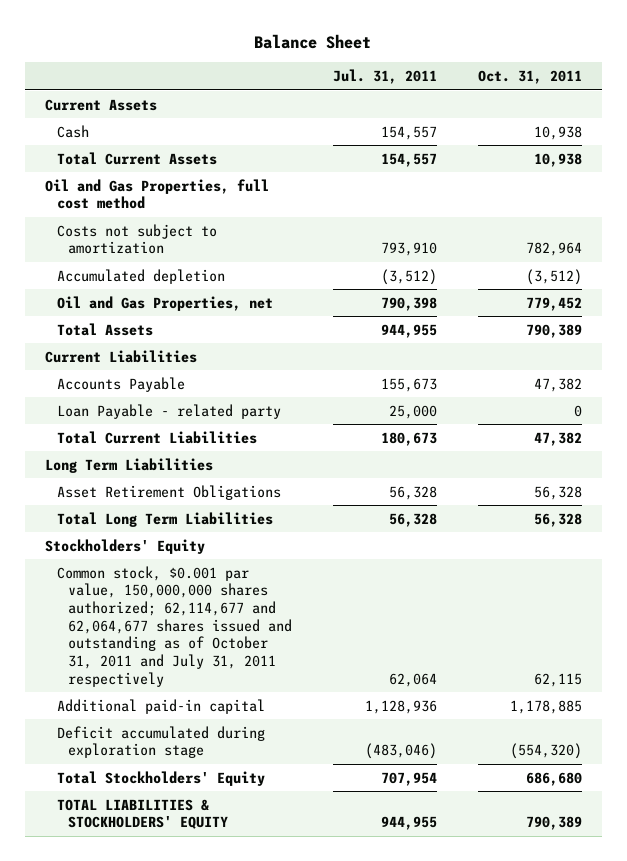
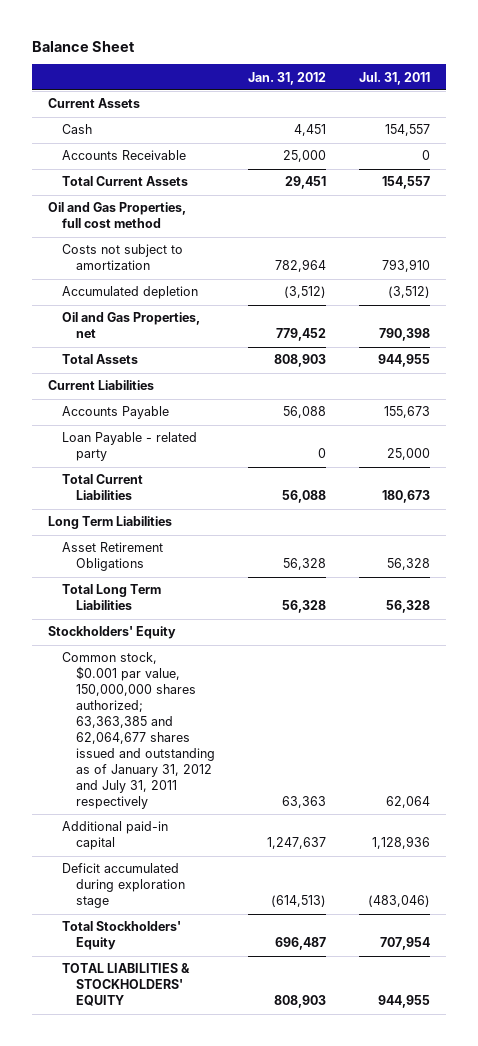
- | Jul. 31, 2011 | Oct. 31, 2011
+ | Jan. 31, 2012 | Jul. 31, 2011
+ Accounts Receivable | 25,000 | 0
- Common stock, $0.001 par value, 150,000,000 shares authorized; 62,114,677 and 62,064,677 shares issued and outstanding as of October 31, 2011 and July 31, 2011 respectively | 62,064 | 62,115
+ Common stock, $0.001 par value, 150,000,000 shares authorized; 63,363,385 and 62,064,677 shares issued and outstanding as of January 31, 2012 and July 31, 2011 respectively | 63,363 | 62,064

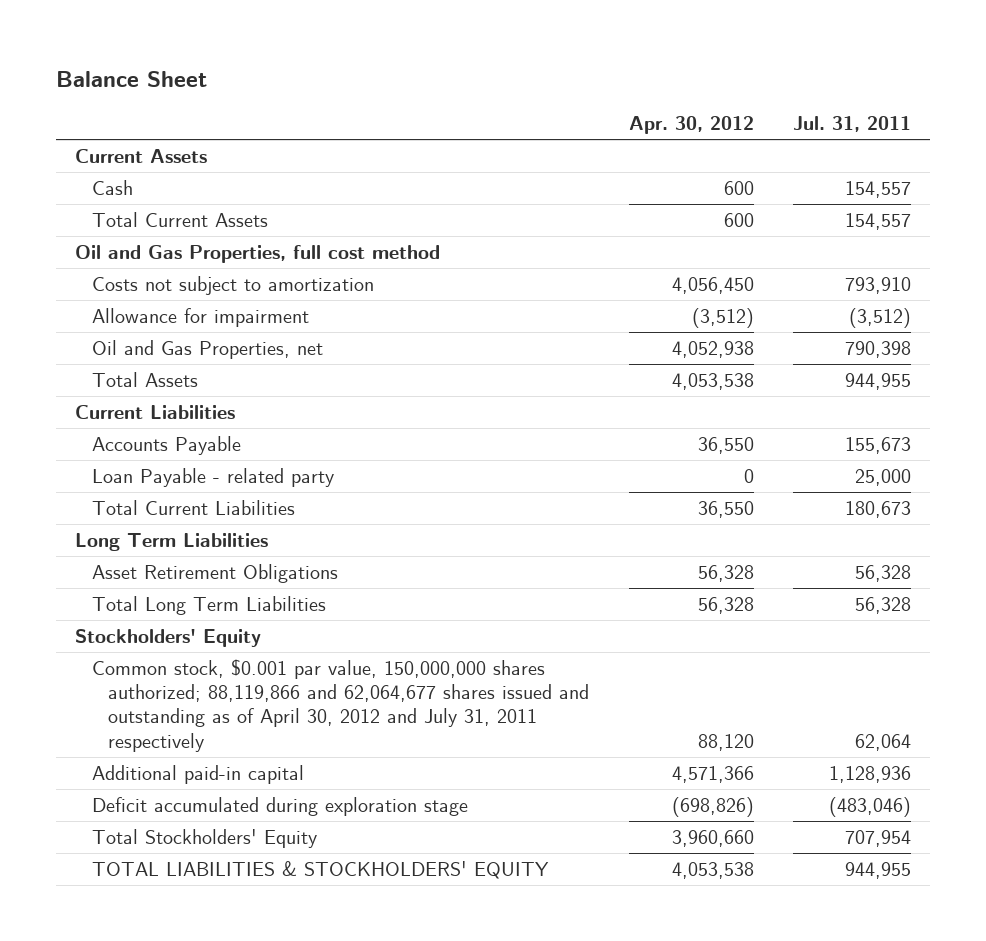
- | Jan. 31, 2012 | Jul. 31, 2011
+ | Apr. 30, 2012 | Jul. 31, 2011
- Accounts Receivable | 25,000 | 0
- Accumulated depletion | (3,512) | (3,512)
+ Allowance for impairment | (3,512) | (3,512)
- Common stock, $0.001 par value, 150,000,000 shares authorized; 63,363,385 and 62,064,677 shares issued and outstanding as of January 31, 2012 and July 31, 2011 respectively | 63,363 | 62,064
+ Common stock, $0.001 par value, 150,000,000 shares authorized; 88,119,866 and 62,064,677 shares issued and outstanding as of April 30, 2012 and July 31, 2011 respectively | 88,120 | 62,064

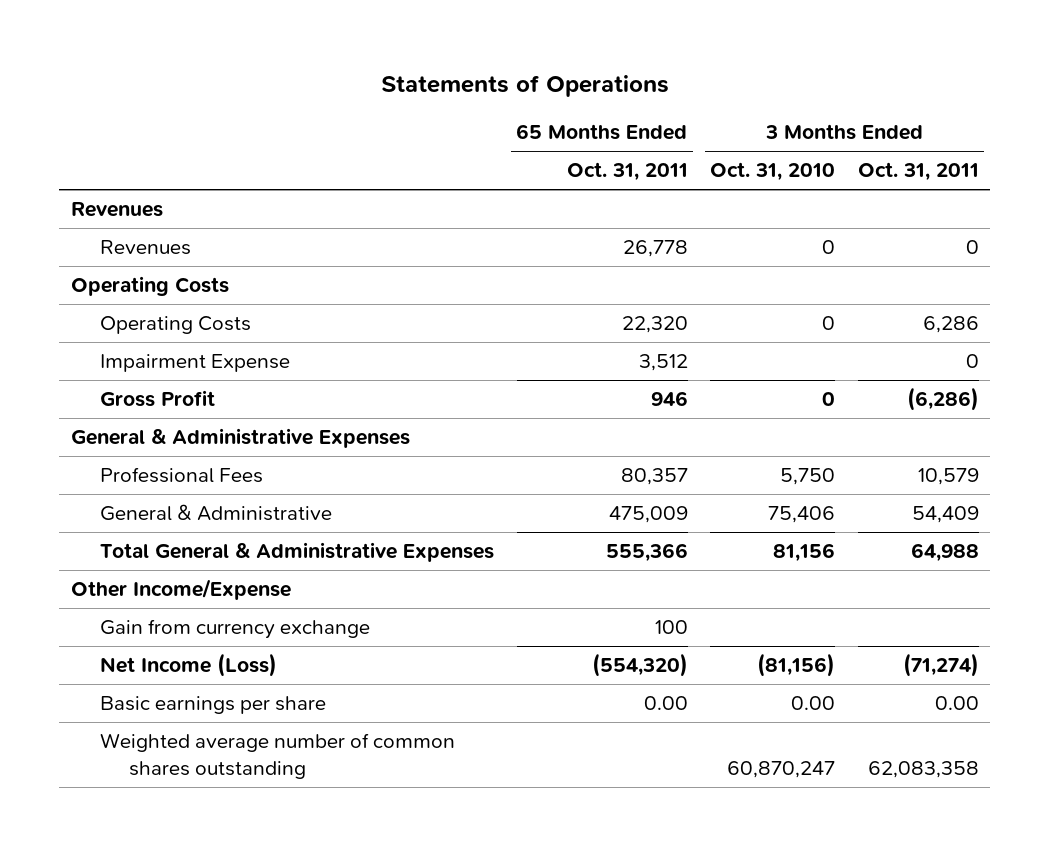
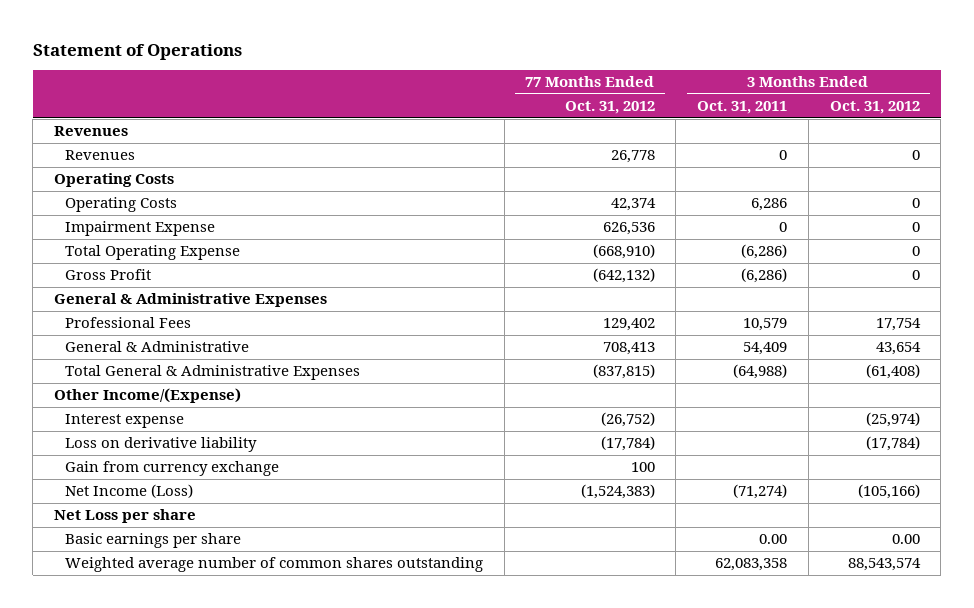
- Statements of Operations
+ Statement of Operations
- | 65 Months Ended Oct. 31, 2011 | 3 Months Ended Oct. 31, 2010 | 3 Months Ended Oct. 31, 2011
+ | 77 Months Ended Oct. 31, 2012 | 3 Months Ended Oct. 31, 2011 | 3 Months Ended Oct. 31, 2012
+ Total Operating Expense | (668,910) | (6,286) | 0
- Total General & Administrative Expenses | 555,366 | 81,156 | 64,988
- Other Income/Expense
+ Total General & Administrative Expenses | (837,815) | (64,988) | (61,408)
+ Other Income/(Expense)
+ Interest expense | (26,752) | | (25,974)
+ Loss on derivative liability | (17,784) | | (17,784)
+ Net Loss per share

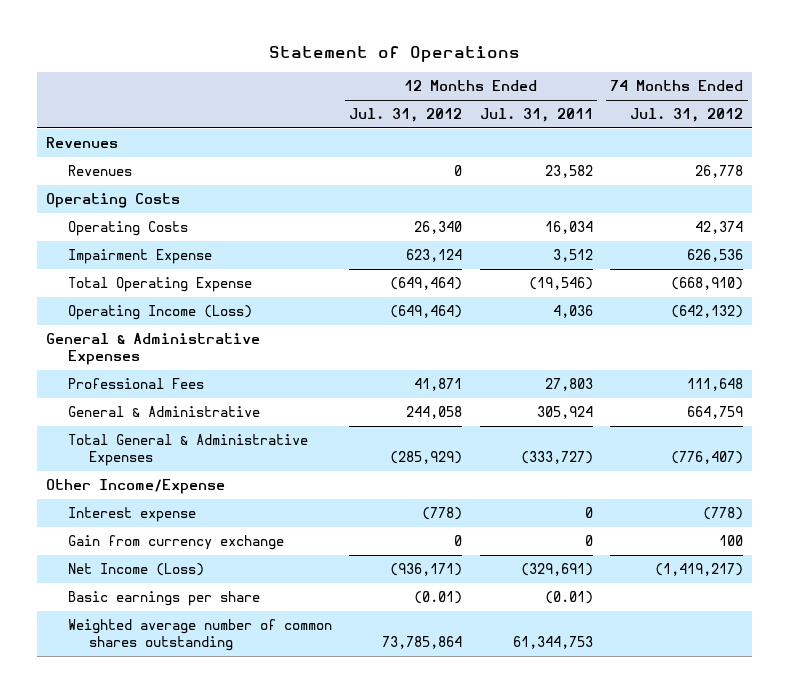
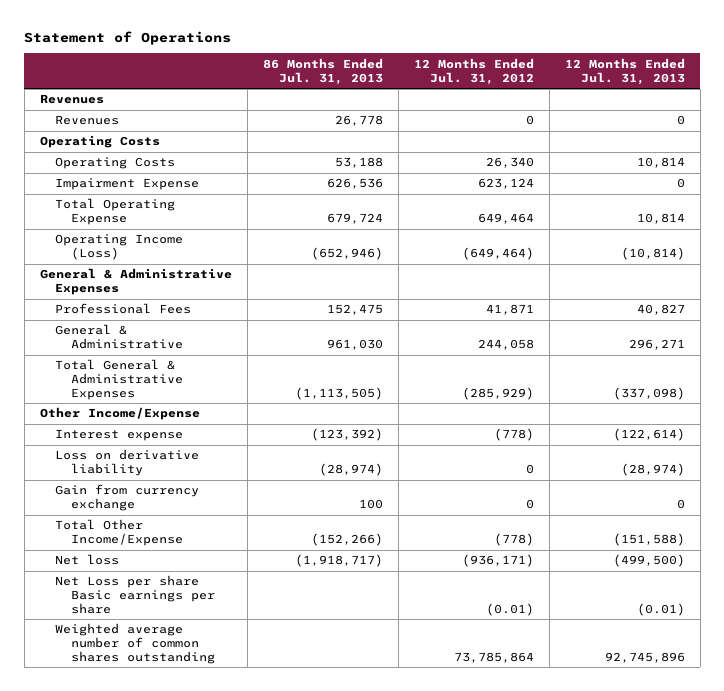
- | 12 Months Ended Jul. 31, 2012 | 12 Months Ended Jul. 31, 2011 | 74 Months Ended Jul. 31, 2012
+ | 86 Months Ended Jul. 31, 2013 | 12 Months Ended Jul. 31, 2012 | 12 Months Ended Jul. 31, 2013
- Total Operating Expense | (649,464) | (19,546) | (668,910)
+ Total Operating Expense | 679,724 | 649,464 | 10,814
+ Loss on derivative liability | (28,974) | 0 | (28,974)
- Net Income (Loss) | (936,171) | (329,691) | (1,419,217)
- Basic earnings per share | (0.01) | (0.01) |
+ Total Other Income/Expense | (152,266) | (778) | (151,588)
+ Net loss | (1,918,717) | (936,171) | (499,500)
+ Net Loss per share Basic earnings per share | | (0.01) | (0.01)

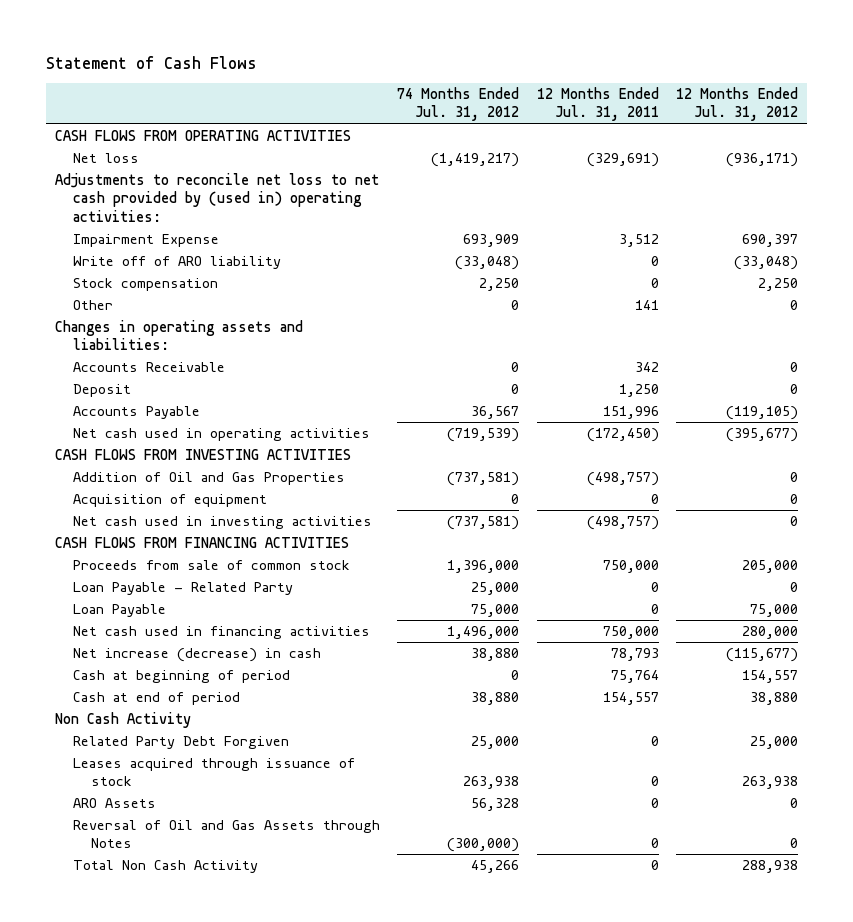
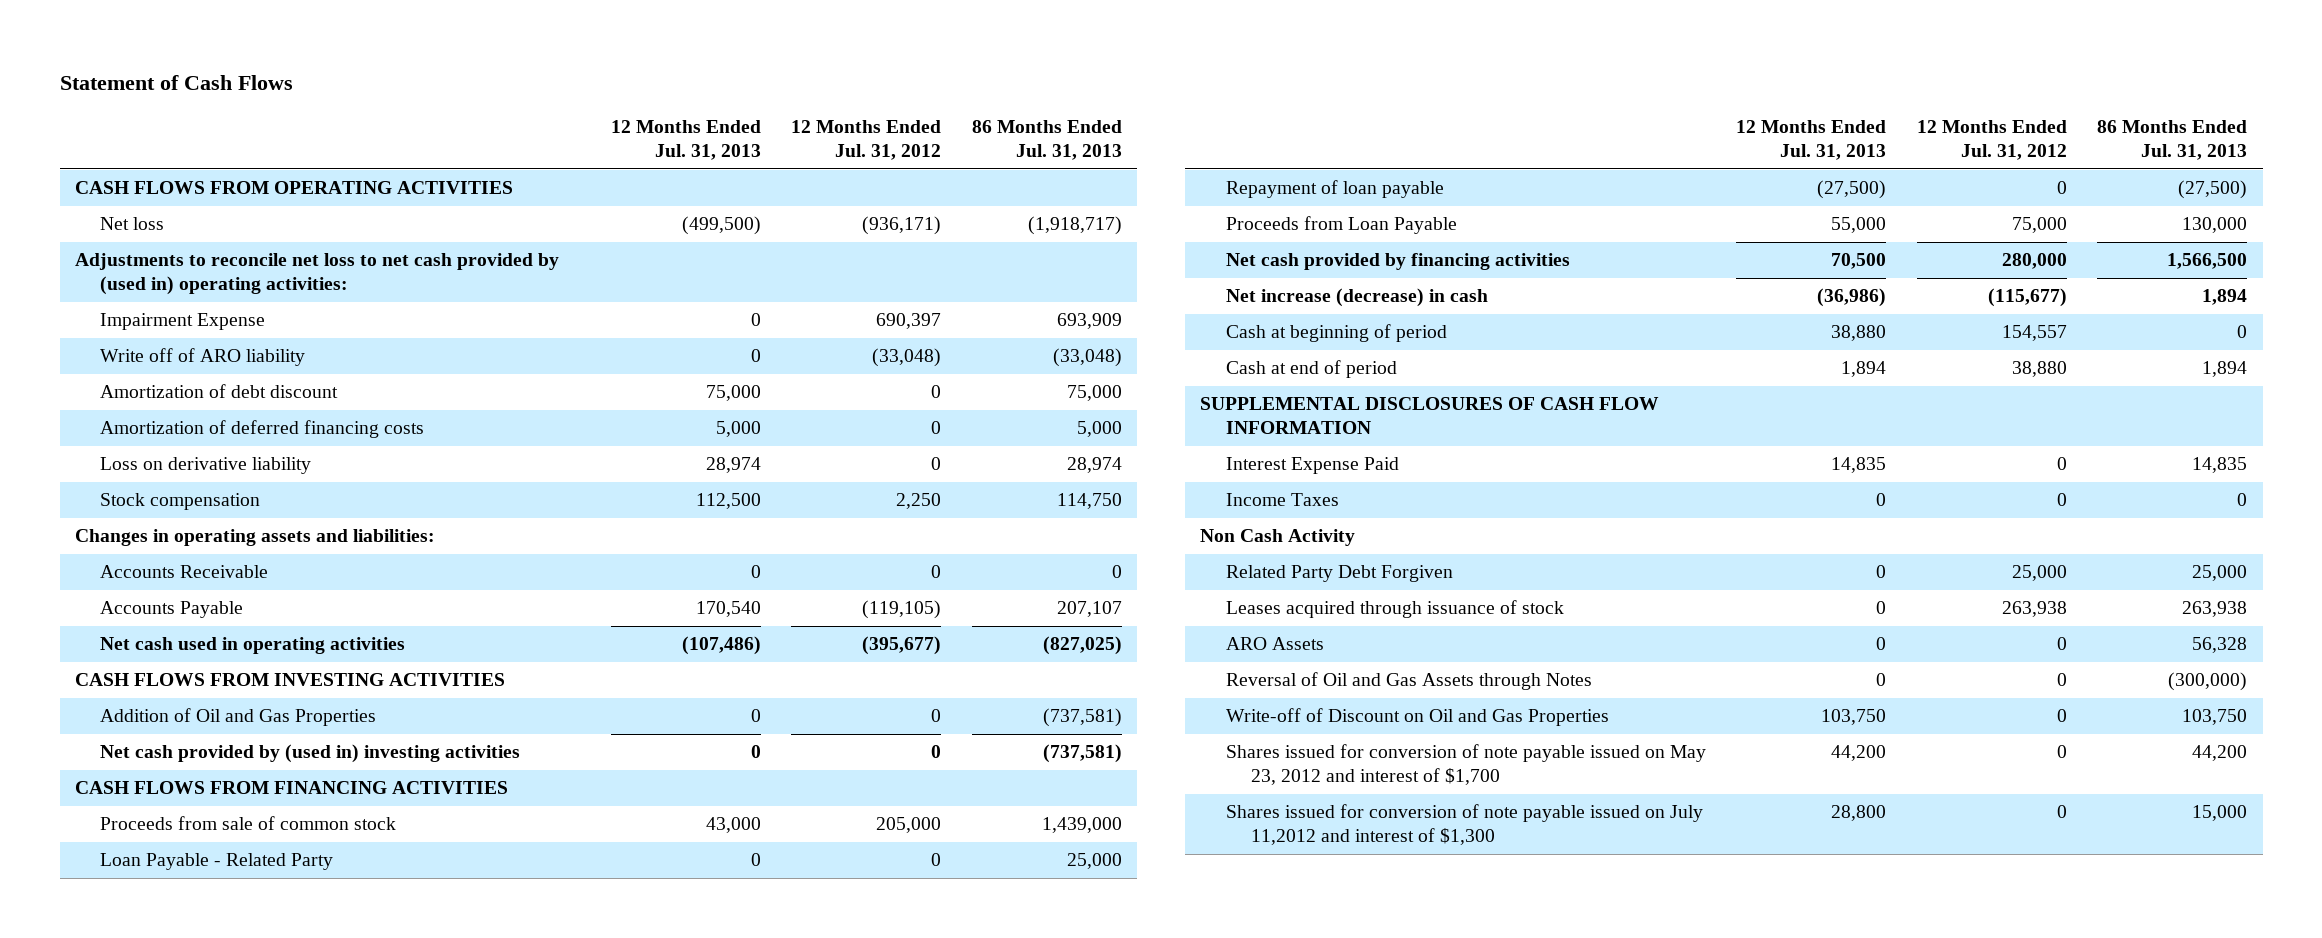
- | 74 Months Ended Jul. 31, 2012 | 12 Months Ended Jul. 31, 2011 | 12 Months Ended Jul. 31, 2012
+ | 12 Months Ended Jul. 31, 2013 | 12 Months Ended Jul. 31, 2012 | 86 Months Ended Jul. 31, 2013
+ Amortization of debt discount | 75,000 | 0 | 75,000
+ Amortization of deferred financing costs | 5,000 | 0 | 5,000
+ Loss on derivative liability | 28,974 | 0 | 28,974
- Other | 0 | 141 | 0
- Deposit | 0 | 1,250 | 0
- Acquisition of equipment | 0 | 0 | 0
- Net cash used in investing activities | (737,581) | (498,757) | 0
+ Net cash provided by (used in) investing activities | 0 | 0 | (737,581)
- Loan Payable | 75,000 | 0 | 75,000
- Net cash used in financing activities | 1,496,000 | 750,000 | 280,000
+ Repayment of loan payable | (27,500) | 0 | (27,500)
+ Proceeds from Loan Payable | 55,000 | 75,000 | 130,000
+ Net cash provided by financing activities | 70,500 | 280,000 | 1,566,500
+ SUPPLEMENTAL DISCLOSURES OF CASH FLOW INFORMATION
+ Interest Expense Paid | 14,835 | 0 | 14,835
+ Income Taxes | 0 | 0 | 0
- Total Non Cash Activity | 45,266 | 0 | 288,938
+ Write-off of Discount on Oil and Gas Properties | 103,750 | 0 | 103,750
+ Shares issued for conversion of note payable issued on May 23, 2012 and interest of $1,700 | 44,200 | 0 | 44,200
+ Shares issued for conversion of note payable issued on July 11,2012 and interest of $1,300 | 28,800 | 0 | 15,000

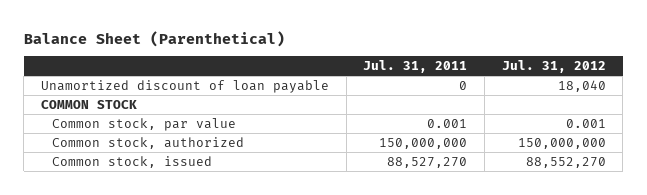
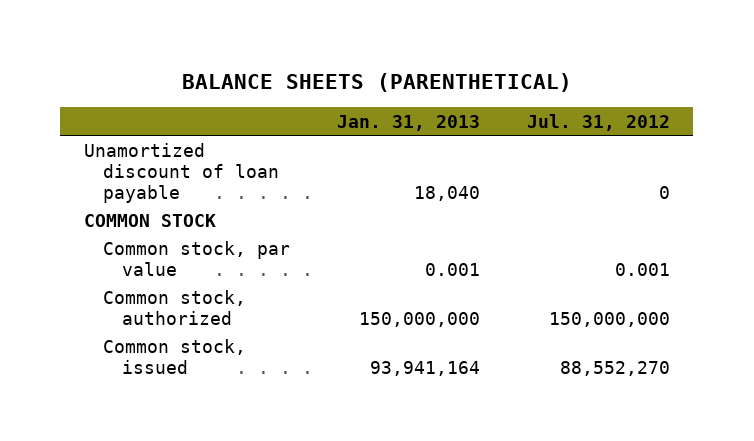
- Balance Sheet (Parenthetical)
+ BALANCE SHEETS (PARENTHETICAL)
- | Jul. 31, 2011 | Jul. 31, 2012
+ | Jan. 31, 2013 | Jul. 31, 2012
- Unamortized discount of loan payable | 0 | 18,040
+ Unamortized discount of loan payable | 18,040 | 0

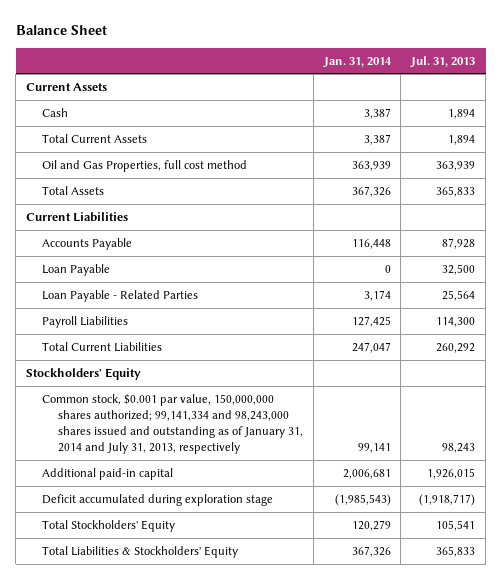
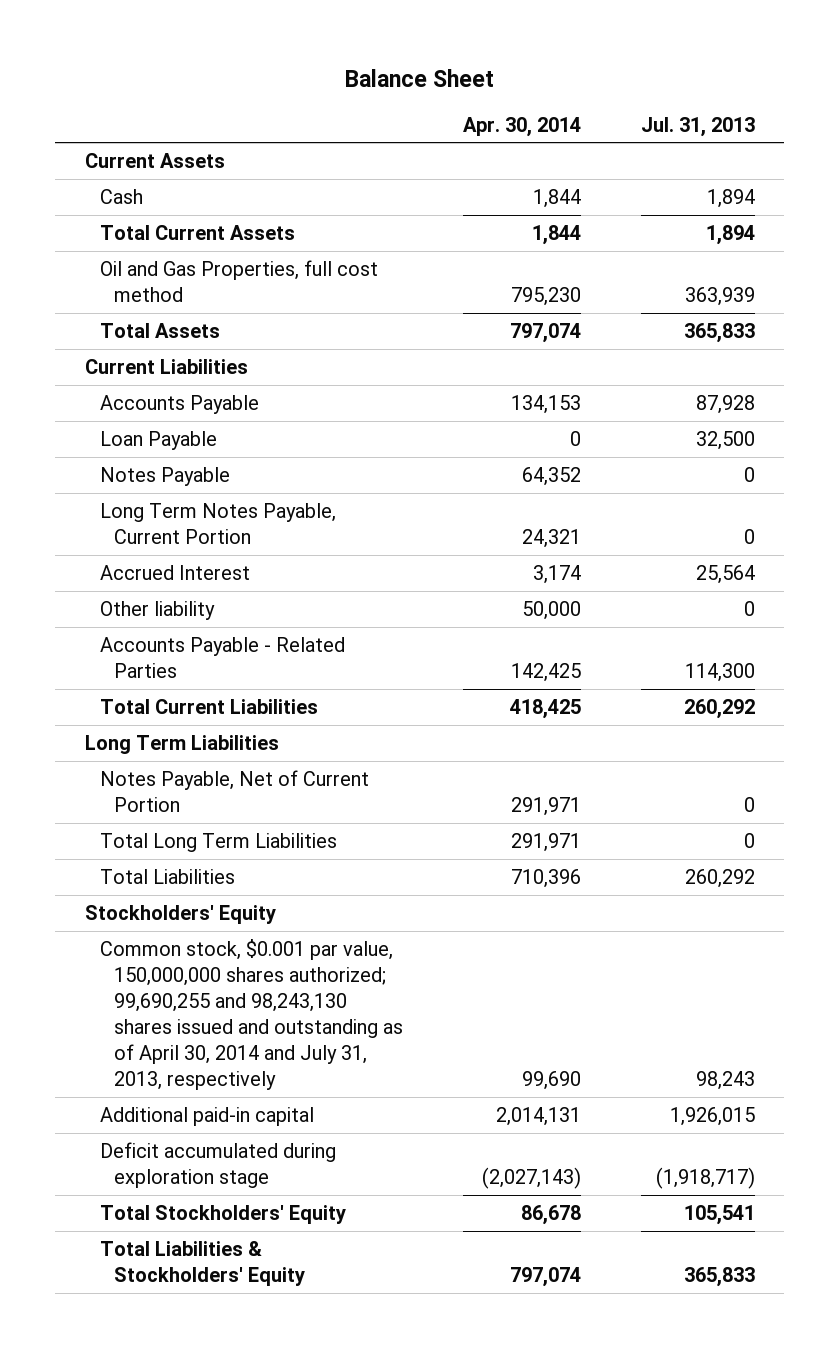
- | Jan. 31, 2014 | Jul. 31, 2013
+ | Apr. 30, 2014 | Jul. 31, 2013
- Loan Payable - Related Parties | 3,174 | 25,564
- Payroll Liabilities | 127,425 | 114,300
+ Notes Payable | 64,352 | 0
+ Long Term Notes Payable, Current Portion | 24,321 | 0
+ Accrued Interest | 3,174 | 25,564
+ Other liability | 50,000 | 0
+ Accounts Payable - Related Parties | 142,425 | 114,300
+ Long Term Liabilities
+ Notes Payable, Net of Current Portion | 291,971 | 0
+ Total Long Term Liabilities | 291,971 | 0
+ Total Liabilities | 710,396 | 260,292
- Common stock, $0.001 par value, 150,000,000 shares authorized; 99,141,334 and 98,243,000 shares issued and outstanding as of January 31, 2014 and July 31, 2013, respectively | 99,141 | 98,243
+ Common stock, $0.001 par value, 150,000,000 shares authorized; 99,690,255 and 98,243,130 shares issued and outstanding as of April 30, 2014 and July 31, 2013, respectively | 99,690 | 98,243

